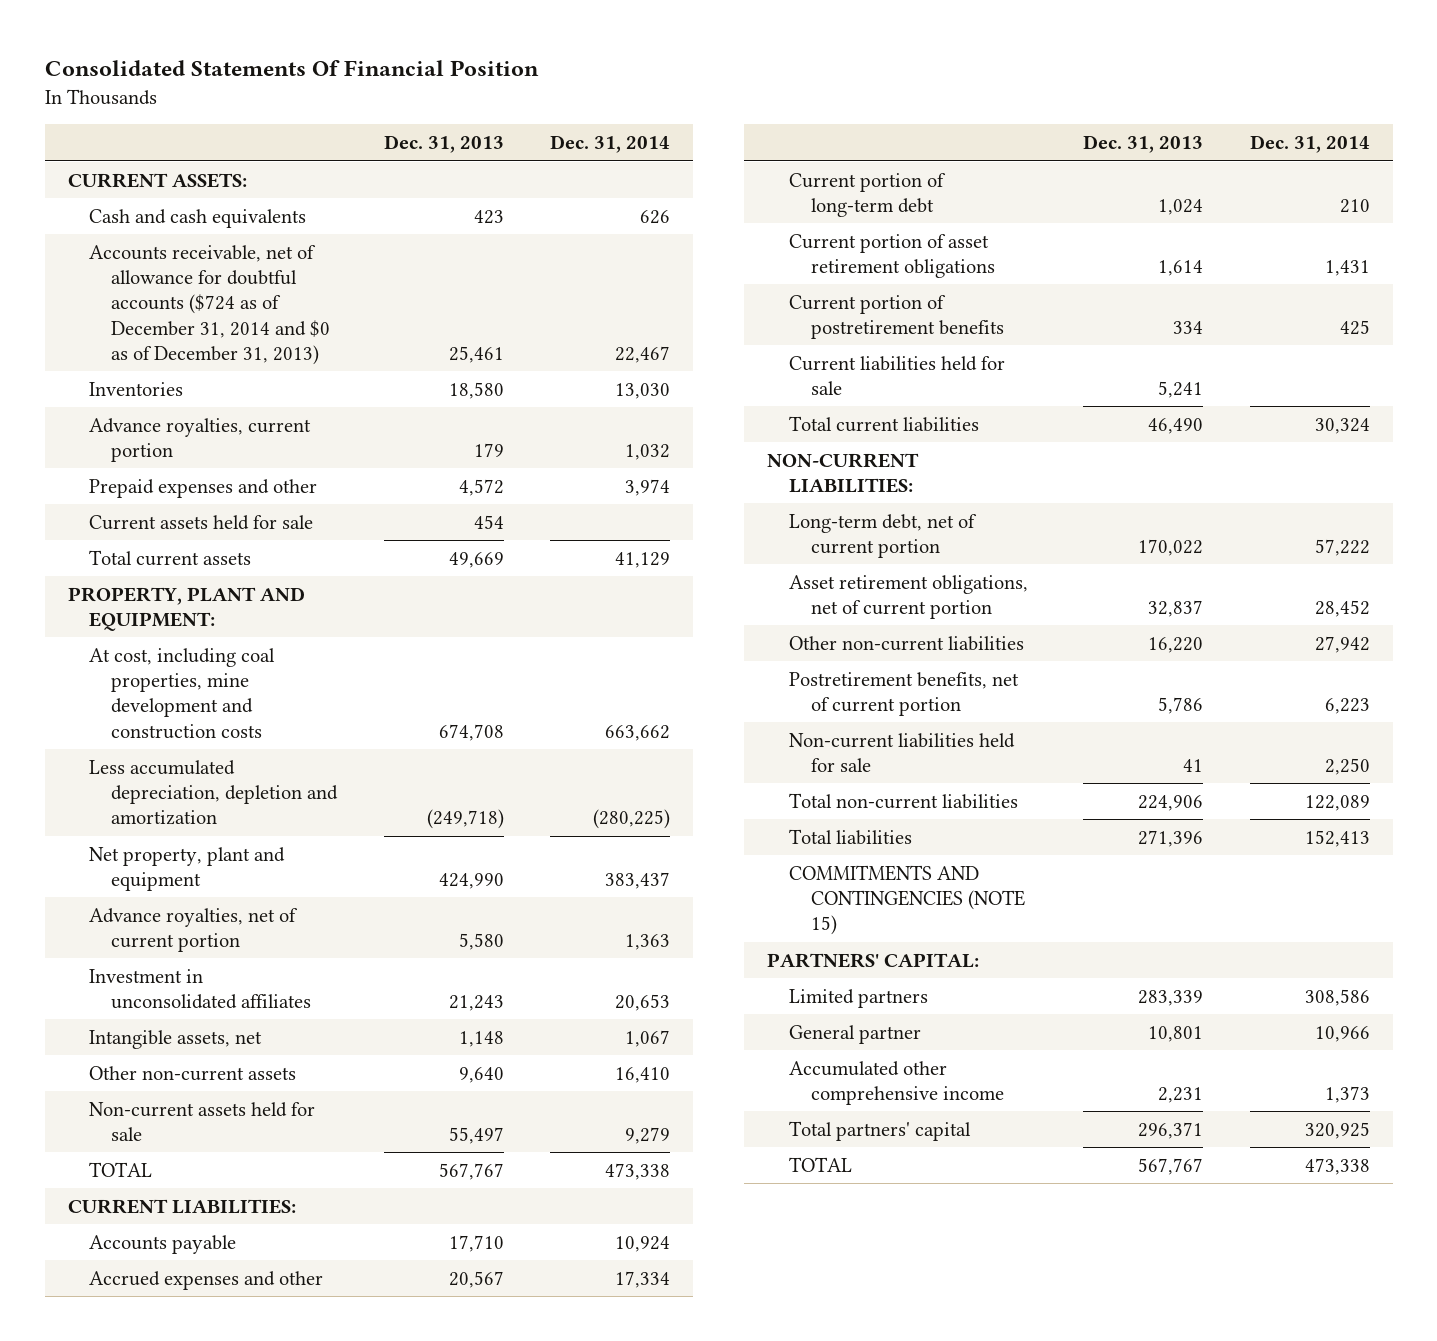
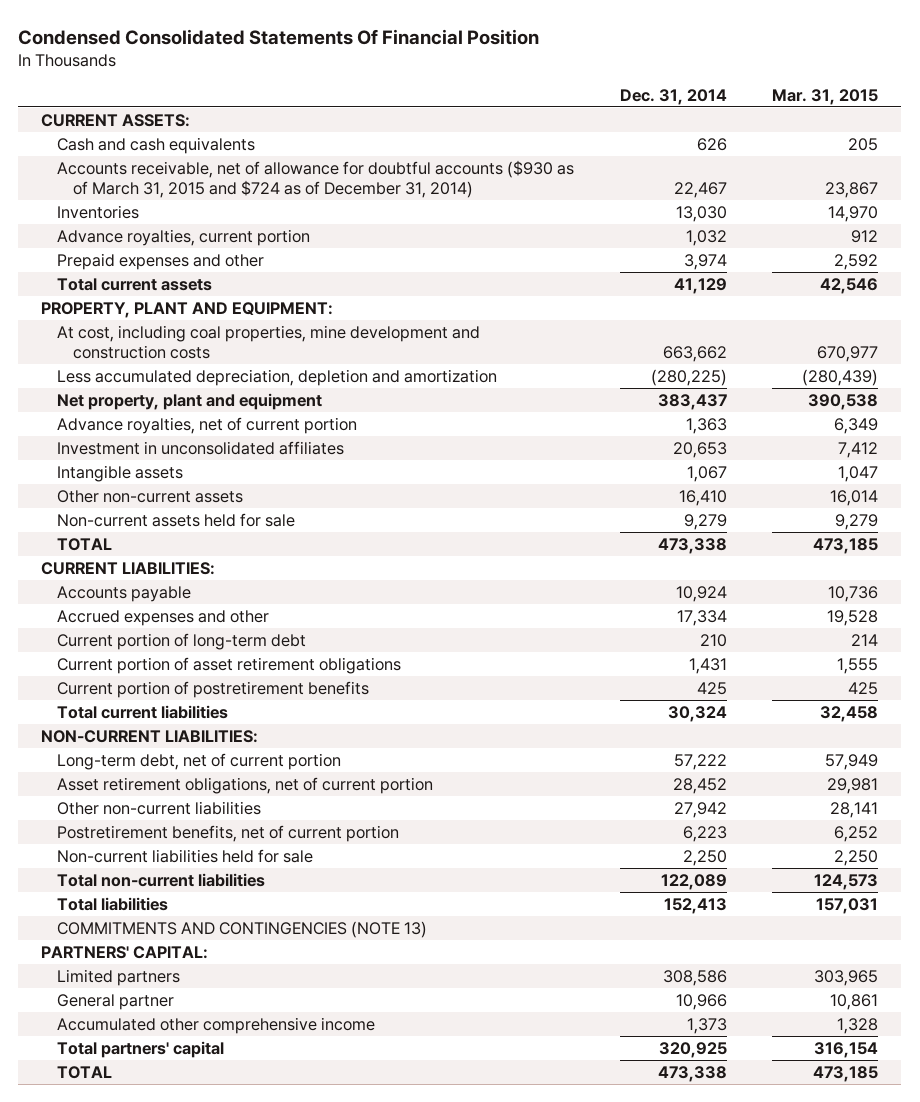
- Consolidated Statements Of Financial Position
+ Condensed Consolidated Statements Of Financial Position
- | Dec. 31, 2013 | Dec. 31, 2014
+ | Dec. 31, 2014 | Mar. 31, 2015
- Accounts receivable, net of allowance for doubtful accounts ($724 as of December 31, 2014 and $0 as of December 31, 2013) | 25,461 | 22,467
+ Accounts receivable, net of allowance for doubtful accounts ($930 as of March 31, 2015 and $724 as of December 31, 2014) | 22,467 | 23,867
- Current assets held for sale | 454 |
- Intangible assets, net | 1,148 | 1,067
+ Intangible assets | 1,067 | 1,047
- Current liabilities held for sale | 5,241 |
- COMMITMENTS AND CONTINGENCIES (NOTE 15)
+ COMMITMENTS AND CONTINGENCIES (NOTE 13)

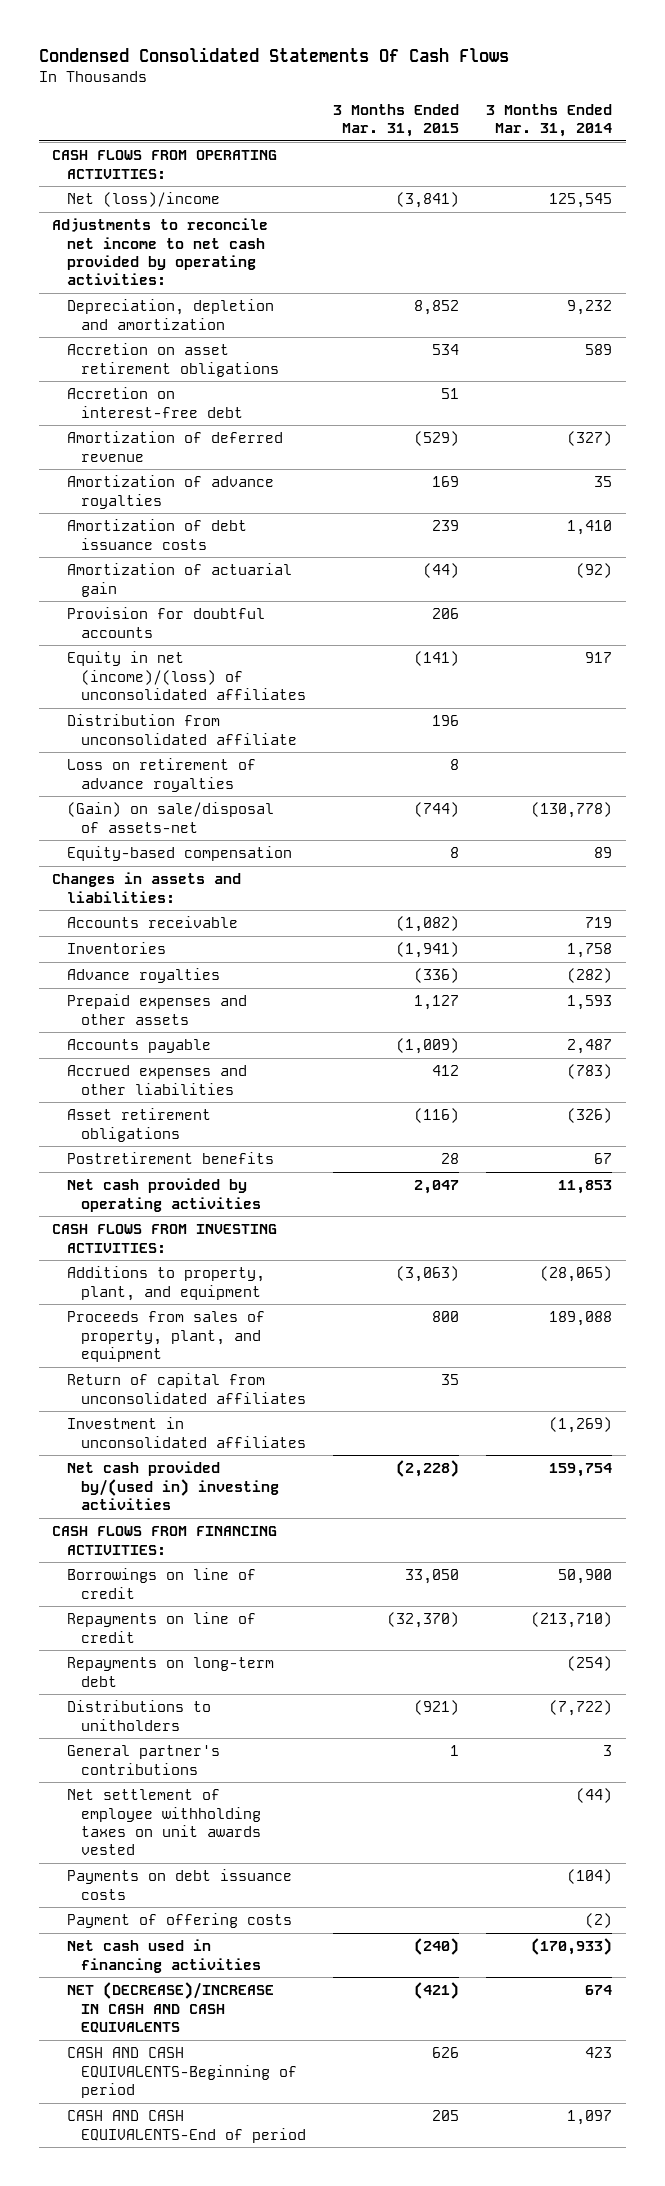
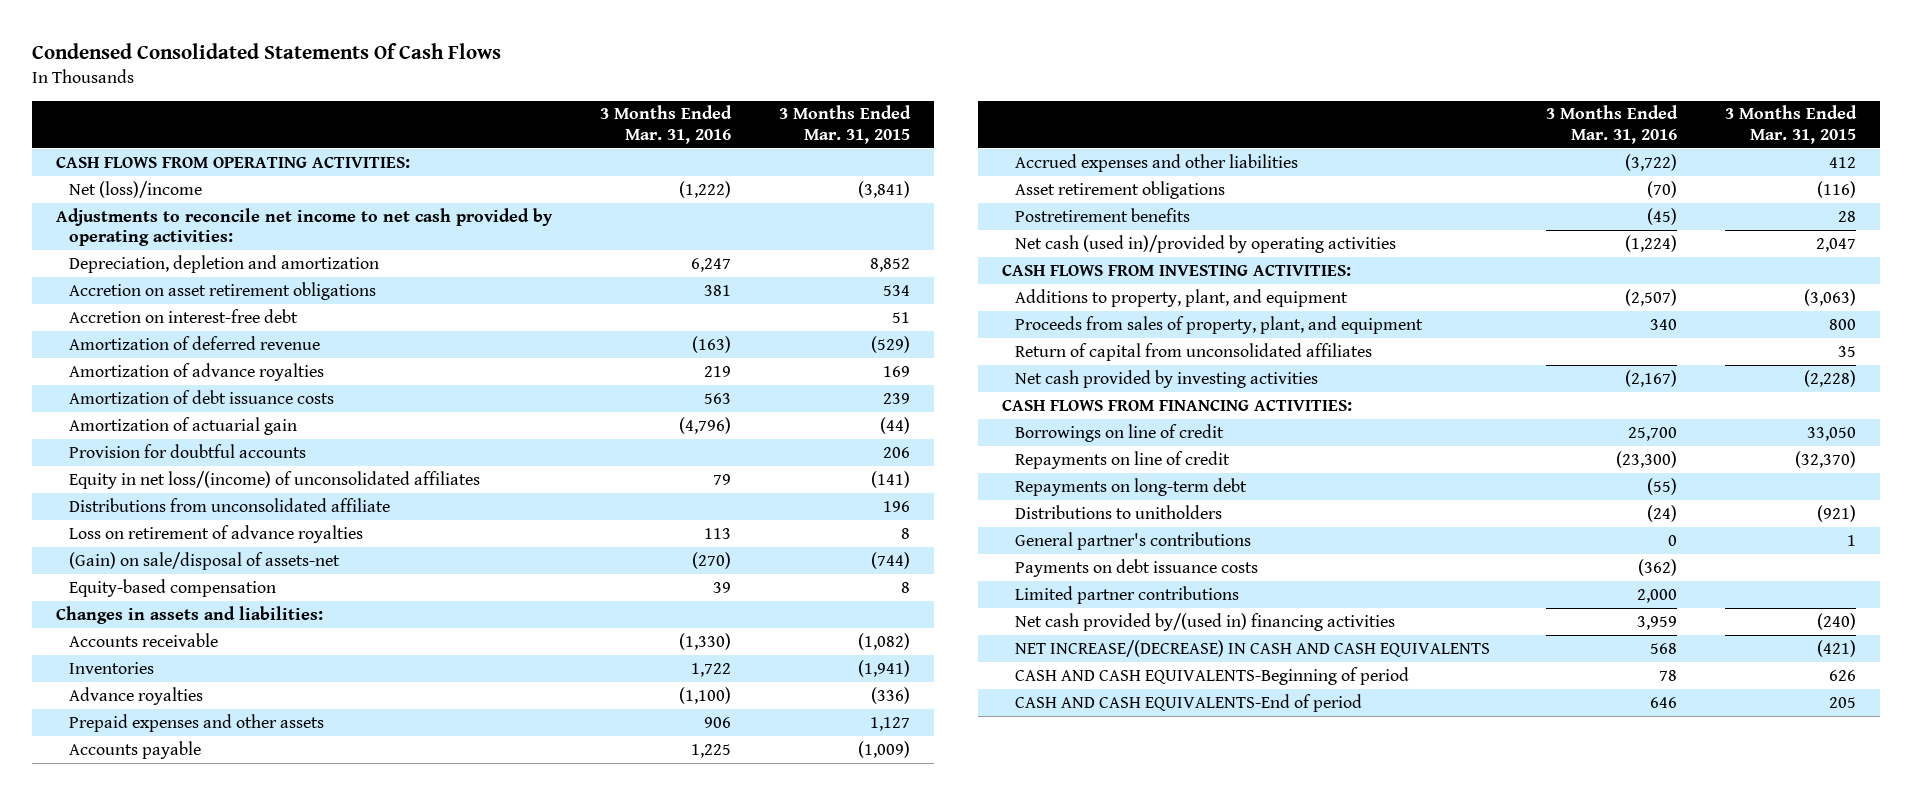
- | 3 Months Ended Mar. 31, 2015 | 3 Months Ended Mar. 31, 2014
+ | 3 Months Ended Mar. 31, 2016 | 3 Months Ended Mar. 31, 2015
- Equity in net (income)/(loss) of unconsolidated affiliates | (141) | 917
- Distribution from unconsolidated affiliate | 196 |
+ Equity in net loss/(income) of unconsolidated affiliates | 79 | (141)
+ Distributions from unconsolidated affiliate | | 196
- Net cash provided by operating activities | 2,047 | 11,853
+ Net cash (used in)/provided by operating activities | (1,224) | 2,047
- Investment in unconsolidated affiliates | | (1,269)
- Net cash provided by/(used in) investing activities | (2,228) | 159,754
+ Net cash provided by investing activities | (2,167) | (2,228)
- Net settlement of employee withholding taxes on unit awards vested | | (44)
- Payment of offering costs | | (2)
- Net cash used in financing activities | (240) | (170,933)
- NET (DECREASE)/INCREASE IN CASH AND CASH EQUIVALENTS | (421) | 674
+ Limited partner contributions | 2,000 |
+ Net cash provided by/(used in) financing activities | 3,959 | (240)
+ NET INCREASE/(DECREASE) IN CASH AND CASH EQUIVALENTS | 568 | (421)

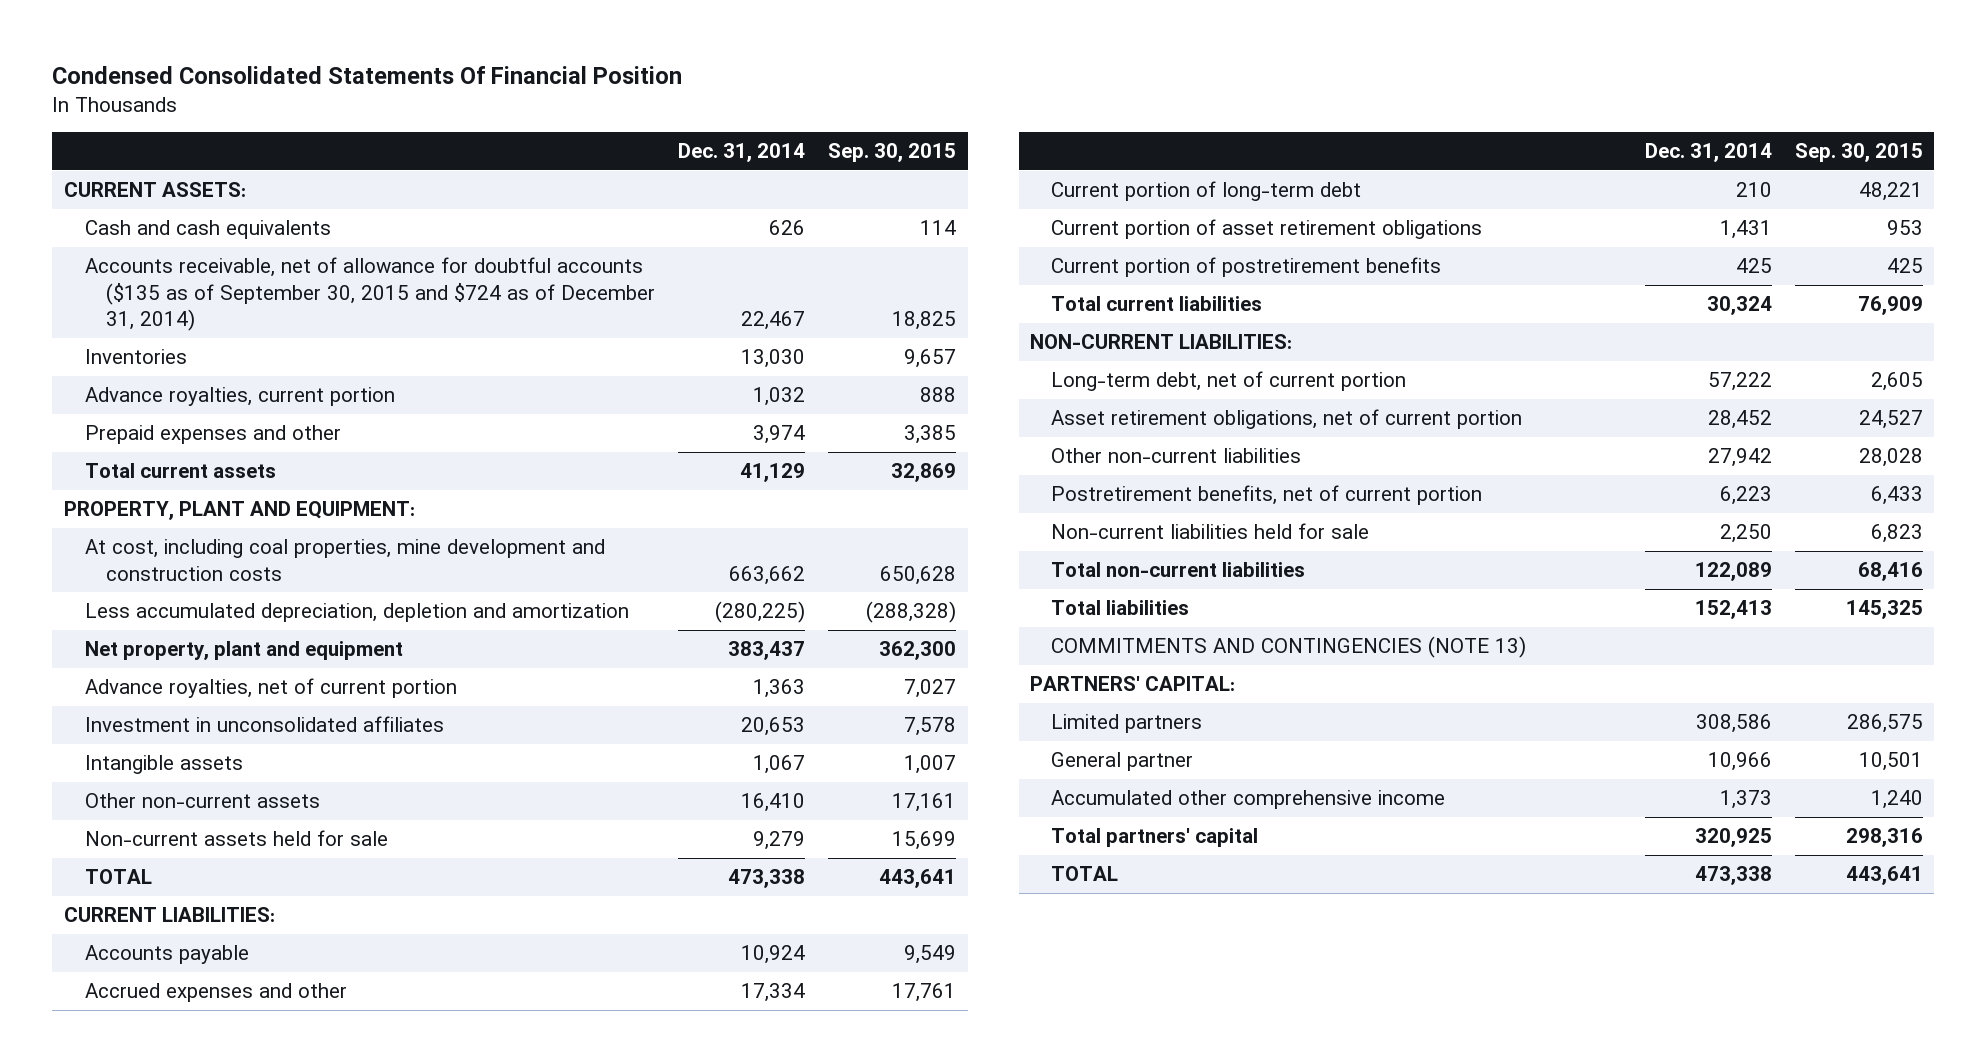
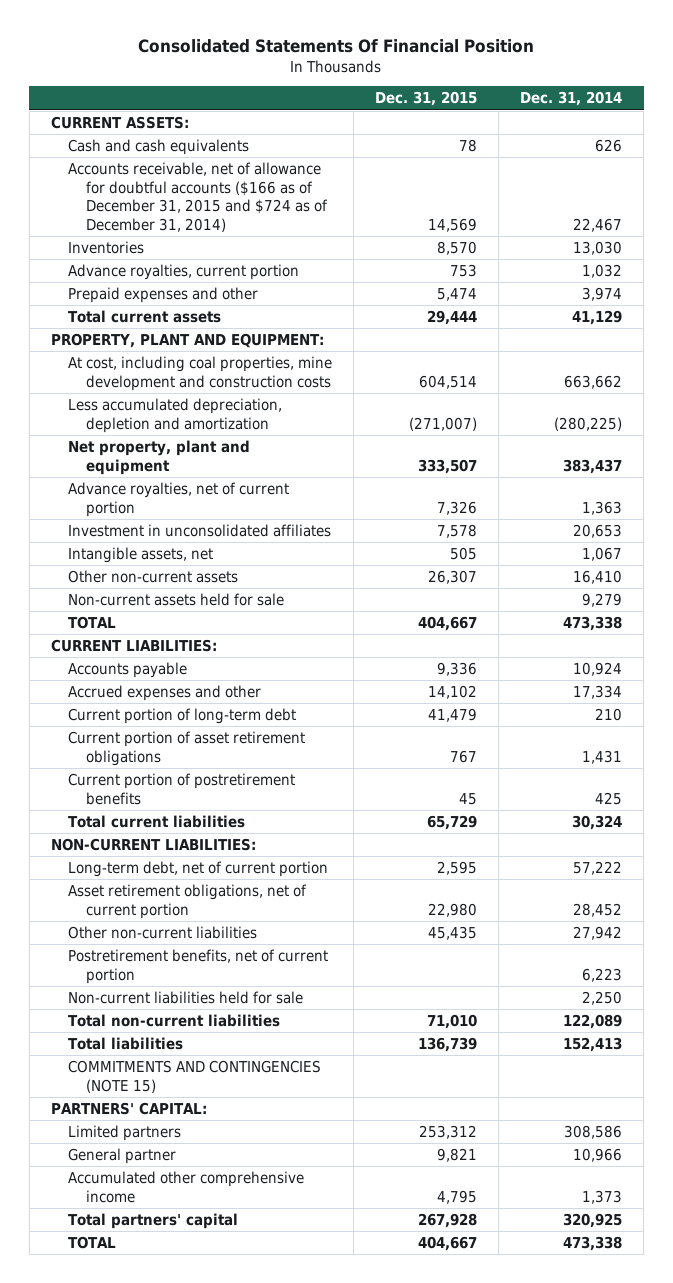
- Condensed Consolidated Statements Of Financial Position
+ Consolidated Statements Of Financial Position
- | Dec. 31, 2014 | Sep. 30, 2015
+ | Dec. 31, 2015 | Dec. 31, 2014
- Accounts receivable, net of allowance for doubtful accounts ($135 as of September 30, 2015 and $724 as of December 31, 2014) | 22,467 | 18,825
+ Accounts receivable, net of allowance for doubtful accounts ($166 as of December 31, 2015 and $724 as of December 31, 2014) | 14,569 | 22,467
- Intangible assets | 1,067 | 1,007
+ Intangible assets, net | 505 | 1,067
- COMMITMENTS AND CONTINGENCIES (NOTE 13)
+ COMMITMENTS AND CONTINGENCIES (NOTE 15)

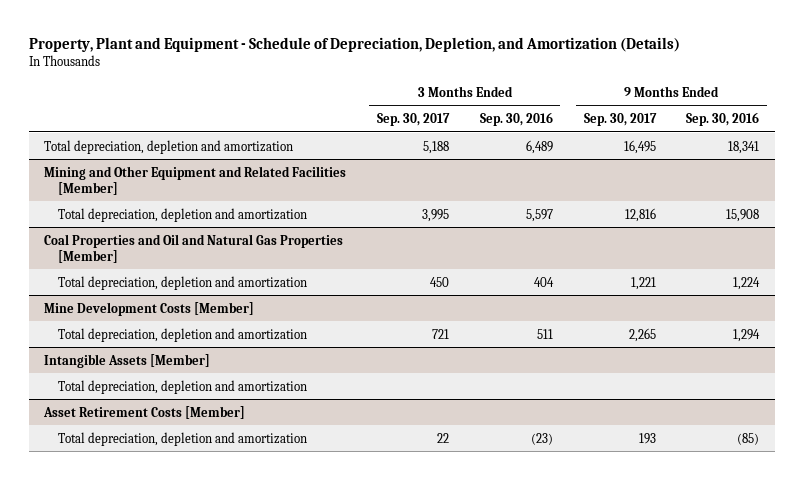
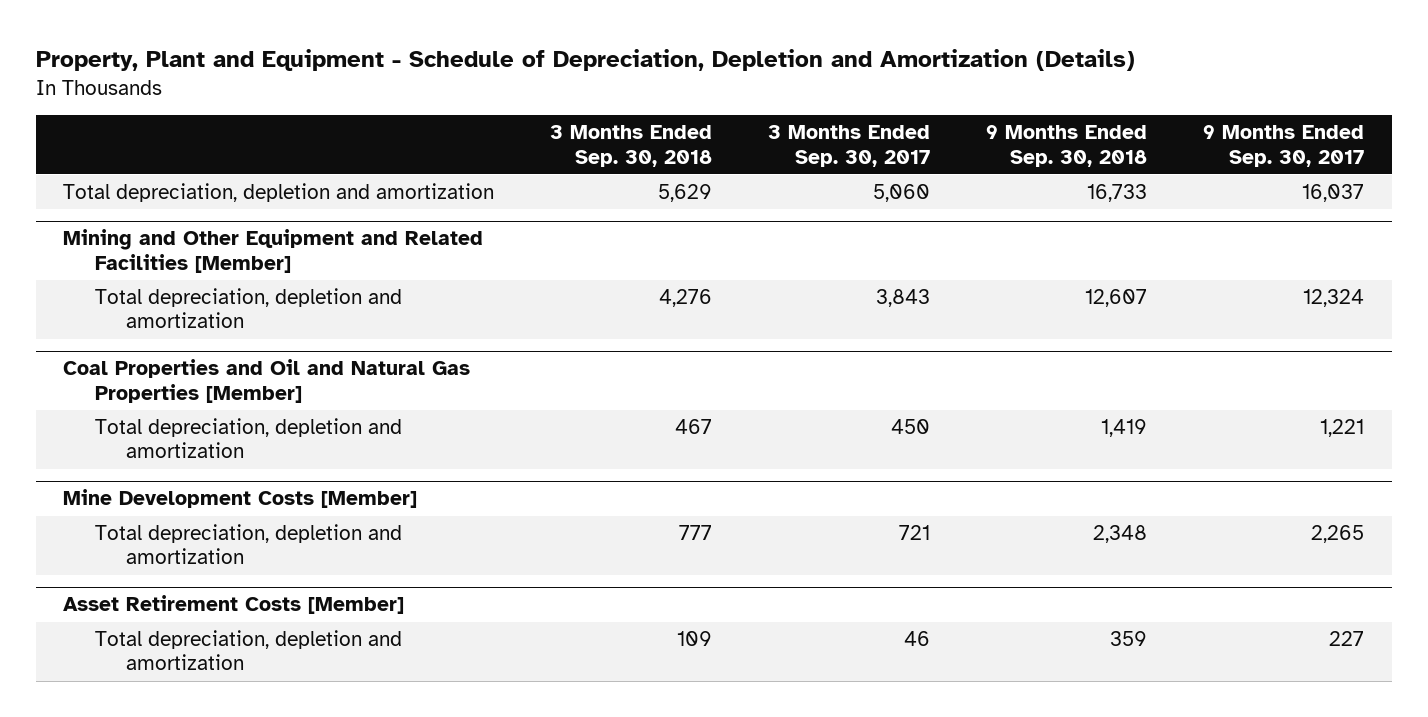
- Property, Plant and Equipment - Schedule of Depreciation, Depletion, and Amortization (Details)
+ Property, Plant and Equipment - Schedule of Depreciation, Depletion and Amortization (Details)
- | 3 Months Ended Sep. 30, 2017 | 3 Months Ended Sep. 30, 2016 | 9 Months Ended Sep. 30, 2017 | 9 Months Ended Sep. 30, 2016
+ | 3 Months Ended Sep. 30, 2018 | 3 Months Ended Sep. 30, 2017 | 9 Months Ended Sep. 30, 2018 | 9 Months Ended Sep. 30, 2017
- Total depreciation, depletion and amortization | 5,188 | 6,489 | 16,495 | 18,341
+ Total depreciation, depletion and amortization | 5,629 | 5,060 | 16,733 | 16,037
@ Mining and Other Equipment and Related Facilities [Member]
- Total depreciation, depletion and amortization | 3,995 | 5,597 | 12,816 | 15,908
+ Total depreciation, depletion and amortization | 4,276 | 3,843 | 12,607 | 12,324
- Intangible Assets [Member]
- Total depreciation, depletion and amortization
@ Asset Retirement Costs [Member]
- Total depreciation, depletion and amortization | 22 | (23) | 193 | (85)
+ Total depreciation, depletion and amortization | 109 | 46 | 359 | 227

